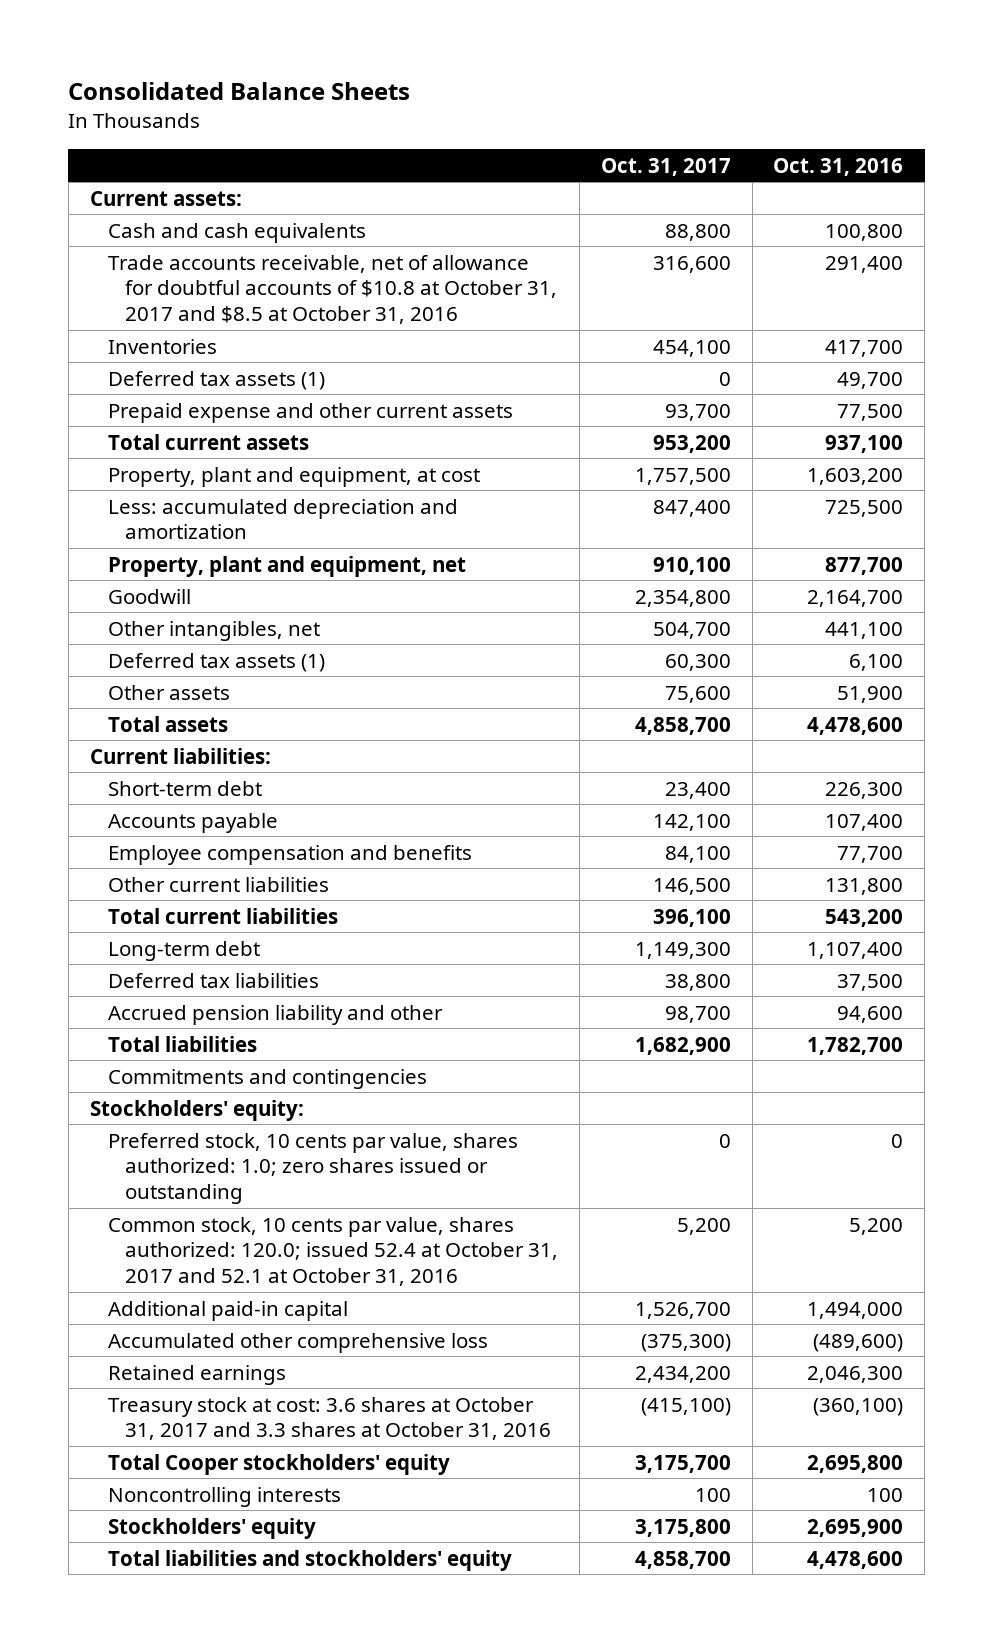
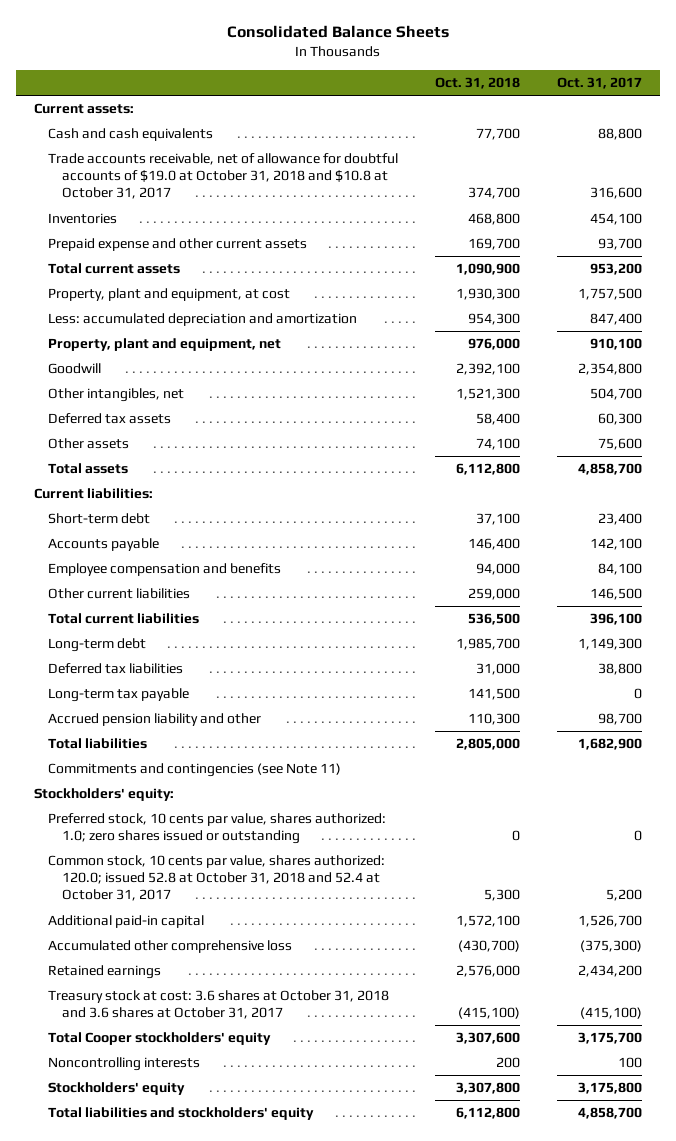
- | Oct. 31, 2017 | Oct. 31, 2016
+ | Oct. 31, 2018 | Oct. 31, 2017
- Trade accounts receivable, net of allowance for doubtful accounts of $10.8 at October 31, 2017 and $8.5 at October 31, 2016 | 316,600 | 291,400
+ Trade accounts receivable, net of allowance for doubtful accounts of $19.0 at October 31, 2018 and $10.8 at October 31, 2017 | 374,700 | 316,600
- Deferred tax assets (1) | 0 | 49,700
- Deferred tax assets (1) | 60,300 | 6,100
+ Deferred tax assets | 58,400 | 60,300
+ Long-term tax payable | 141,500 | 0
- Commitments and contingencies
+ Commitments and contingencies (see Note 11)
- Common stock, 10 cents par value, shares authorized: 120.0; issued 52.4 at October 31, 2017 and 52.1 at October 31, 2016 | 5,200 | 5,200
+ Common stock, 10 cents par value, shares authorized: 120.0; issued 52.8 at October 31, 2018 and 52.4 at October 31, 2017 | 5,300 | 5,200
- Treasury stock at cost: 3.6 shares at October 31, 2017 and 3.3 shares at October 31, 2016 | (415,100) | (360,100)
+ Treasury stock at cost: 3.6 shares at October 31, 2018 and 3.6 shares at October 31, 2017 | (415,100) | (415,100)

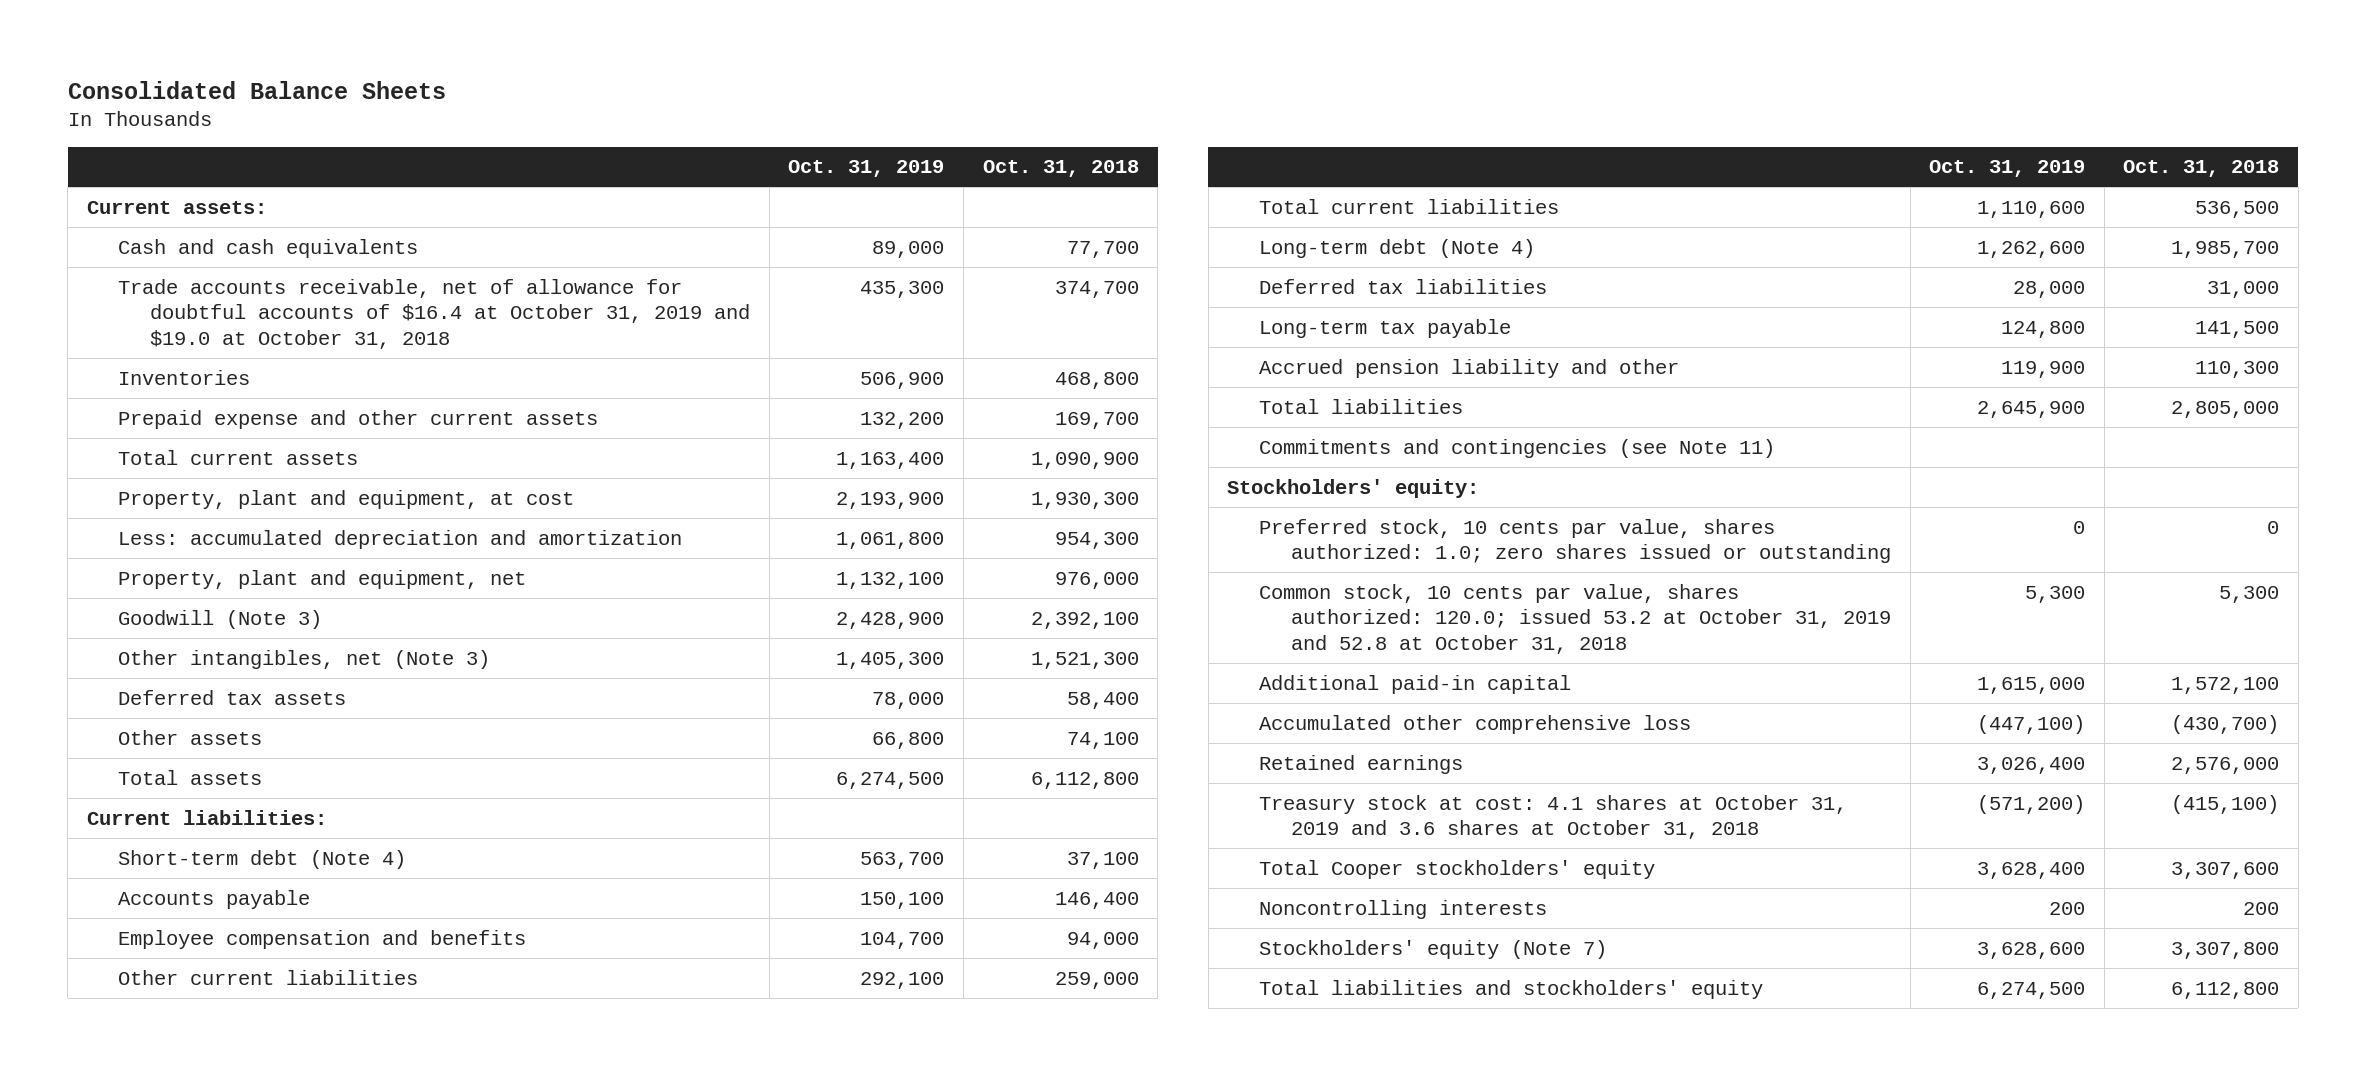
- | Oct. 31, 2018 | Oct. 31, 2017
+ | Oct. 31, 2019 | Oct. 31, 2018
- Trade accounts receivable, net of allowance for doubtful accounts of $19.0 at October 31, 2018 and $10.8 at October 31, 2017 | 374,700 | 316,600
+ Trade accounts receivable, net of allowance for doubtful accounts of $16.4 at October 31, 2019 and $19.0 at October 31, 2018 | 435,300 | 374,700
- Goodwill | 2,392,100 | 2,354,800
- Other intangibles, net | 1,521,300 | 504,700
+ Goodwill (Note 3) | 2,428,900 | 2,392,100
+ Other intangibles, net (Note 3) | 1,405,300 | 1,521,300
- Short-term debt | 37,100 | 23,400
+ Short-term debt (Note 4) | 563,700 | 37,100
- Long-term debt | 1,985,700 | 1,149,300
+ Long-term debt (Note 4) | 1,262,600 | 1,985,700
- Common stock, 10 cents par value, shares authorized: 120.0; issued 52.8 at October 31, 2018 and 52.4 at October 31, 2017 | 5,300 | 5,200
+ Common stock, 10 cents par value, shares authorized: 120.0; issued 53.2 at October 31, 2019 and 52.8 at October 31, 2018 | 5,300 | 5,300
- Treasury stock at cost: 3.6 shares at October 31, 2018 and 3.6 shares at October 31, 2017 | (415,100) | (415,100)
+ Treasury stock at cost: 4.1 shares at October 31, 2019 and 3.6 shares at October 31, 2018 | (571,200) | (415,100)
- Stockholders' equity | 3,307,800 | 3,175,800
+ Stockholders' equity (Note 7) | 3,628,600 | 3,307,800

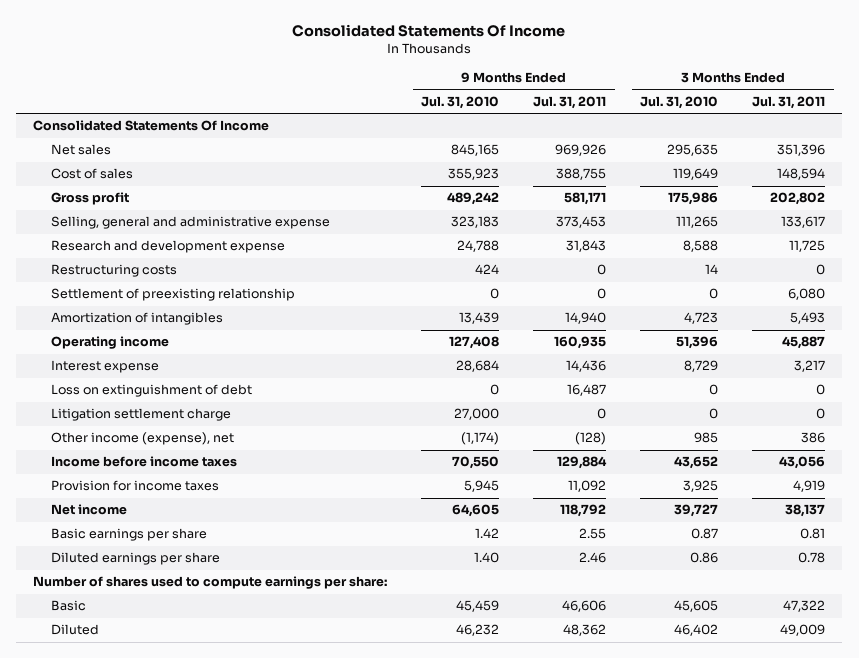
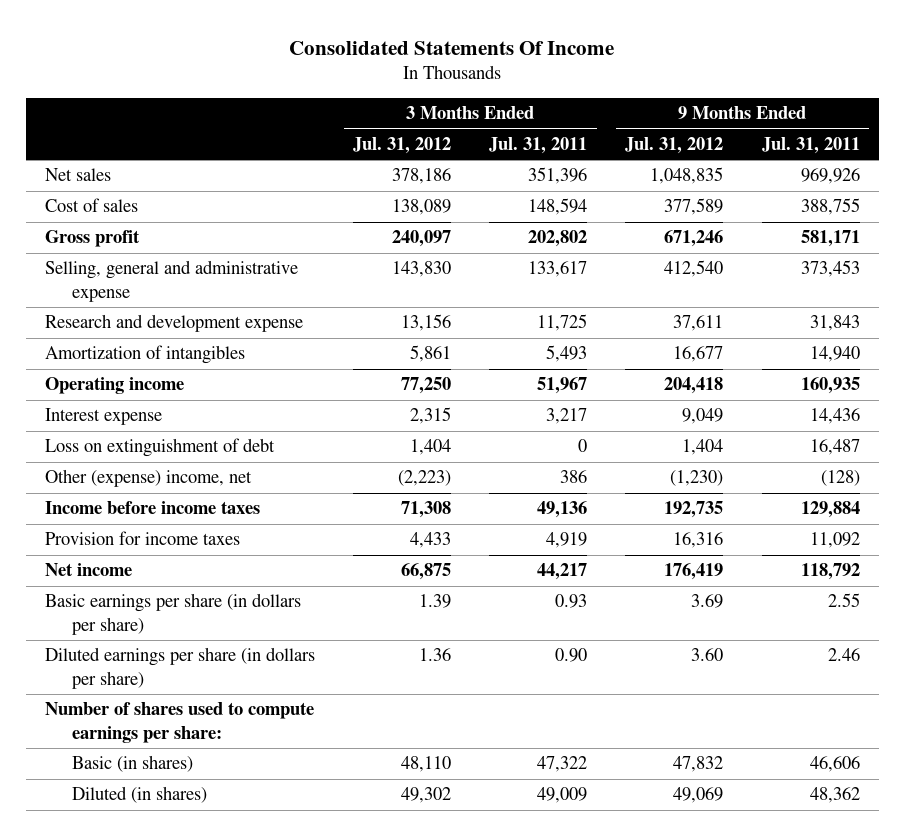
- | 9 Months Ended Jul. 31, 2010 | 9 Months Ended Jul. 31, 2011 | 3 Months Ended Jul. 31, 2010 | 3 Months Ended Jul. 31, 2011
+ | 3 Months Ended Jul. 31, 2012 | 3 Months Ended Jul. 31, 2011 | 9 Months Ended Jul. 31, 2012 | 9 Months Ended Jul. 31, 2011
- Consolidated Statements Of Income
- Restructuring costs | 424 | 0 | 14 | 0
- Settlement of preexisting relationship | 0 | 0 | 0 | 6,080
- Operating income | 127,408 | 160,935 | 51,396 | 45,887
+ Operating income | 77,250 | 51,967 | 204,418 | 160,935
- Litigation settlement charge | 27,000 | 0 | 0 | 0
- Other income (expense), net | (1,174) | (128) | 985 | 386
- Income before income taxes | 70,550 | 129,884 | 43,652 | 43,056
+ Other (expense) income, net | (2,223) | 386 | (1,230) | (128)
+ Income before income taxes | 71,308 | 49,136 | 192,735 | 129,884
- Net income | 64,605 | 118,792 | 39,727 | 38,137
- Basic earnings per share | 1.42 | 2.55 | 0.87 | 0.81
- Diluted earnings per share | 1.40 | 2.46 | 0.86 | 0.78
+ Net income | 66,875 | 44,217 | 176,419 | 118,792
+ Basic earnings per share (in dollars per share) | 1.39 | 0.93 | 3.69 | 2.55
+ Diluted earnings per share (in dollars per share) | 1.36 | 0.90 | 3.60 | 2.46
- Basic | 45,459 | 46,606 | 45,605 | 47,322
- Diluted | 46,232 | 48,362 | 46,402 | 49,009
+ Basic (in shares) | 48,110 | 47,322 | 47,832 | 46,606
+ Diluted (in shares) | 49,302 | 49,009 | 49,069 | 48,362

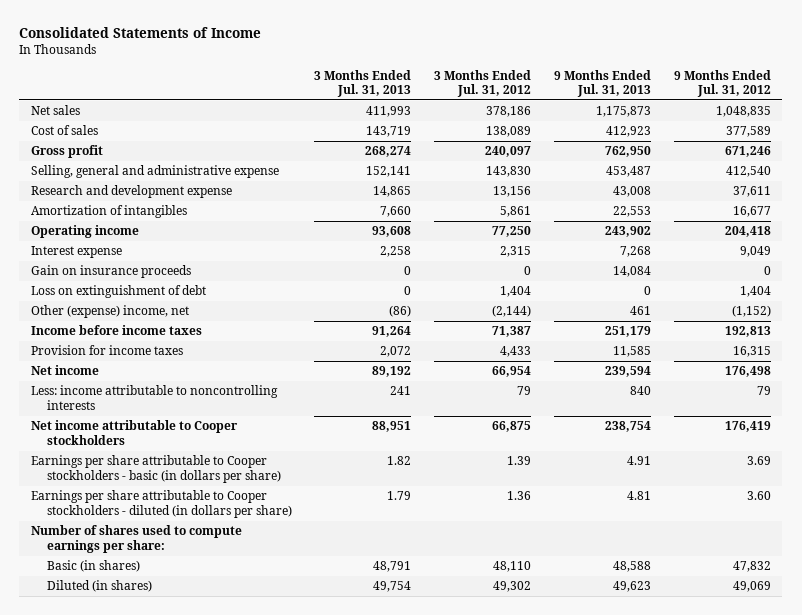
- Consolidated Statements Of Income
+ Consolidated Statements of Income
- | 3 Months Ended Jul. 31, 2012 | 3 Months Ended Jul. 31, 2011 | 9 Months Ended Jul. 31, 2012 | 9 Months Ended Jul. 31, 2011
+ | 3 Months Ended Jul. 31, 2013 | 3 Months Ended Jul. 31, 2012 | 9 Months Ended Jul. 31, 2013 | 9 Months Ended Jul. 31, 2012
+ Gain on insurance proceeds | 0 | 0 | 14,084 | 0
- Other (expense) income, net | (2,223) | 386 | (1,230) | (128)
- Income before income taxes | 71,308 | 49,136 | 192,735 | 129,884
- Provision for income taxes | 4,433 | 4,919 | 16,316 | 11,092
- Net income | 66,875 | 44,217 | 176,419 | 118,792
- Basic earnings per share (in dollars per share) | 1.39 | 0.93 | 3.69 | 2.55
- Diluted earnings per share (in dollars per share) | 1.36 | 0.90 | 3.60 | 2.46
+ Other (expense) income, net | (86) | (2,144) | 461 | (1,152)
+ Income before income taxes | 91,264 | 71,387 | 251,179 | 192,813
+ Provision for income taxes | 2,072 | 4,433 | 11,585 | 16,315
+ Net income | 89,192 | 66,954 | 239,594 | 176,498
+ Less: income attributable to noncontrolling interests | 241 | 79 | 840 | 79
+ Net income attributable to Cooper stockholders | 88,951 | 66,875 | 238,754 | 176,419
+ Earnings per share attributable to Cooper stockholders - basic (in dollars per share) | 1.82 | 1.39 | 4.91 | 3.69
+ Earnings per share attributable to Cooper stockholders - diluted (in dollars per share) | 1.79 | 1.36 | 4.81 | 3.60

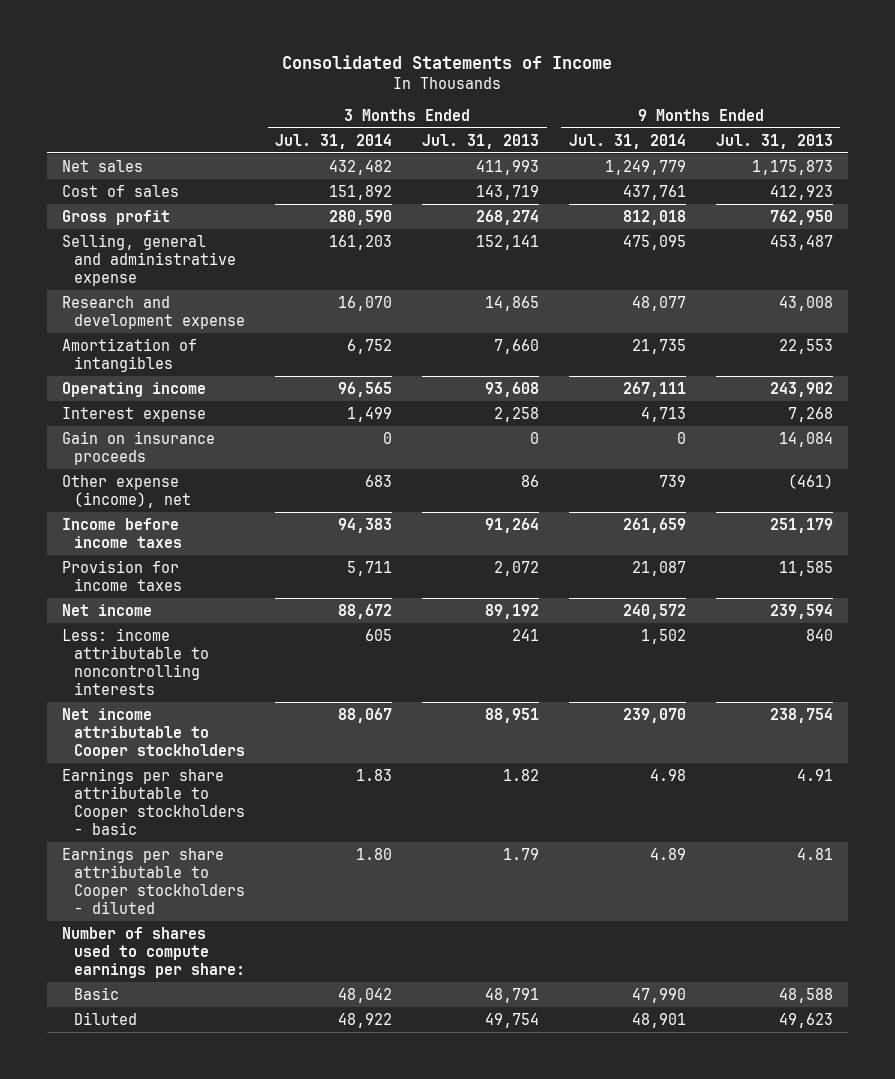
- | 3 Months Ended Jul. 31, 2013 | 3 Months Ended Jul. 31, 2012 | 9 Months Ended Jul. 31, 2013 | 9 Months Ended Jul. 31, 2012
+ | 3 Months Ended Jul. 31, 2014 | 3 Months Ended Jul. 31, 2013 | 9 Months Ended Jul. 31, 2014 | 9 Months Ended Jul. 31, 2013
- Loss on extinguishment of debt | 0 | 1,404 | 0 | 1,404
- Other (expense) income, net | (86) | (2,144) | 461 | (1,152)
+ Other expense (income), net | 683 | 86 | 739 | (461)
- Earnings per share attributable to Cooper stockholders - basic (in dollars per share) | 1.82 | 1.39 | 4.91 | 3.69
- Earnings per share attributable to Cooper stockholders - diluted (in dollars per share) | 1.79 | 1.36 | 4.81 | 3.60
+ Earnings per share attributable to Cooper stockholders - basic | 1.83 | 1.82 | 4.98 | 4.91
+ Earnings per share attributable to Cooper stockholders - diluted | 1.80 | 1.79 | 4.89 | 4.81
- Basic (in shares) | 48,791 | 48,110 | 48,588 | 47,832
- Diluted (in shares) | 49,754 | 49,302 | 49,623 | 49,069
+ Basic | 48,042 | 48,791 | 47,990 | 48,588
+ Diluted | 48,922 | 49,754 | 48,901 | 49,623

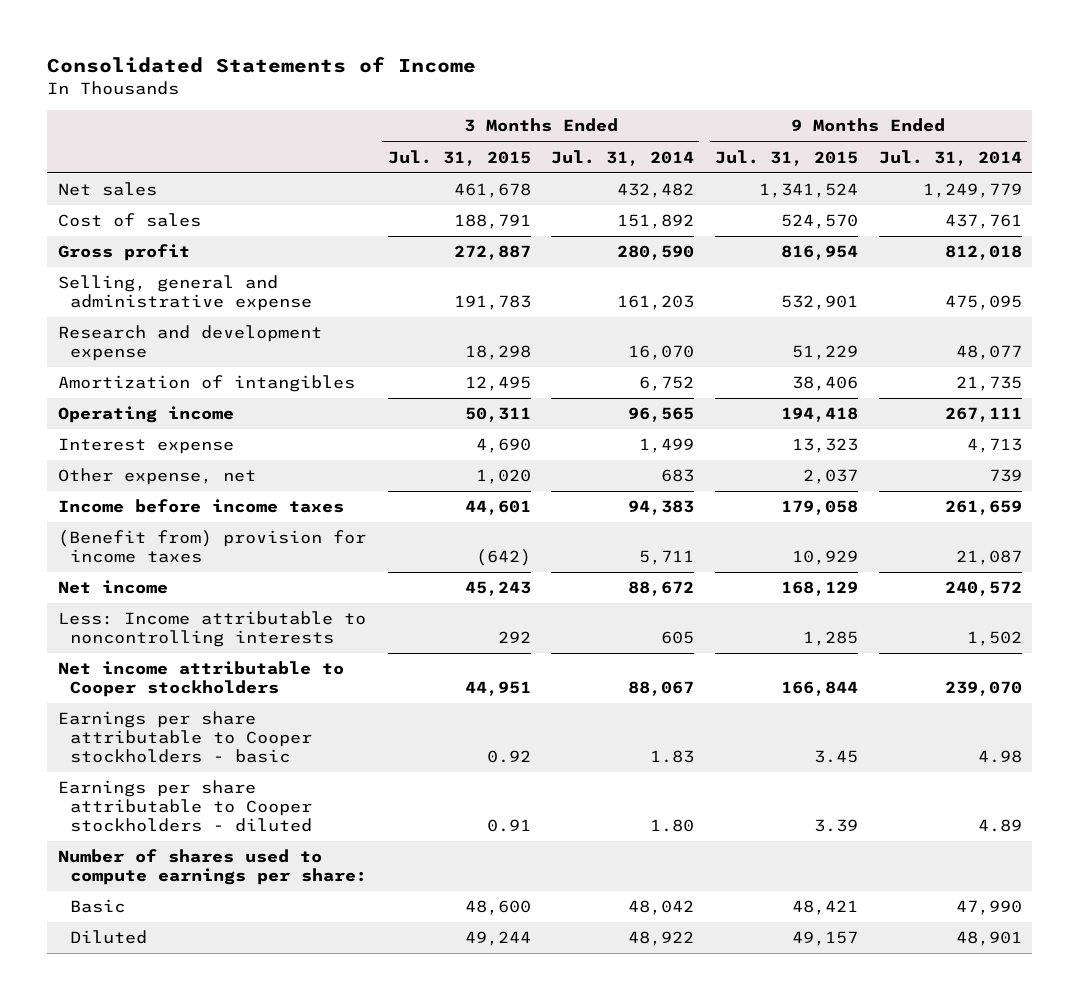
- | 3 Months Ended Jul. 31, 2014 | 3 Months Ended Jul. 31, 2013 | 9 Months Ended Jul. 31, 2014 | 9 Months Ended Jul. 31, 2013
+ | 3 Months Ended Jul. 31, 2015 | 3 Months Ended Jul. 31, 2014 | 9 Months Ended Jul. 31, 2015 | 9 Months Ended Jul. 31, 2014
- Gain on insurance proceeds | 0 | 0 | 0 | 14,084
- Other expense (income), net | 683 | 86 | 739 | (461)
+ Other expense, net | 1,020 | 683 | 2,037 | 739
- Provision for income taxes | 5,711 | 2,072 | 21,087 | 11,585
+ (Benefit from) provision for income taxes | (642) | 5,711 | 10,929 | 21,087
- Less: income attributable to noncontrolling interests | 605 | 241 | 1,502 | 840
+ Less: Income attributable to noncontrolling interests | 292 | 605 | 1,285 | 1,502

